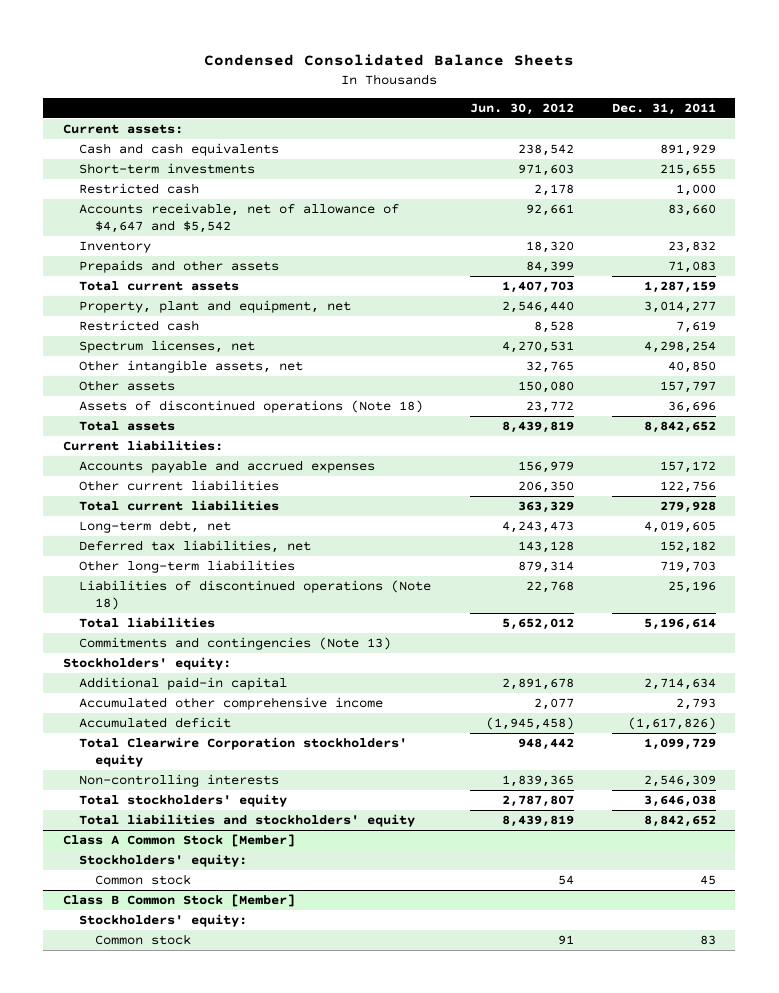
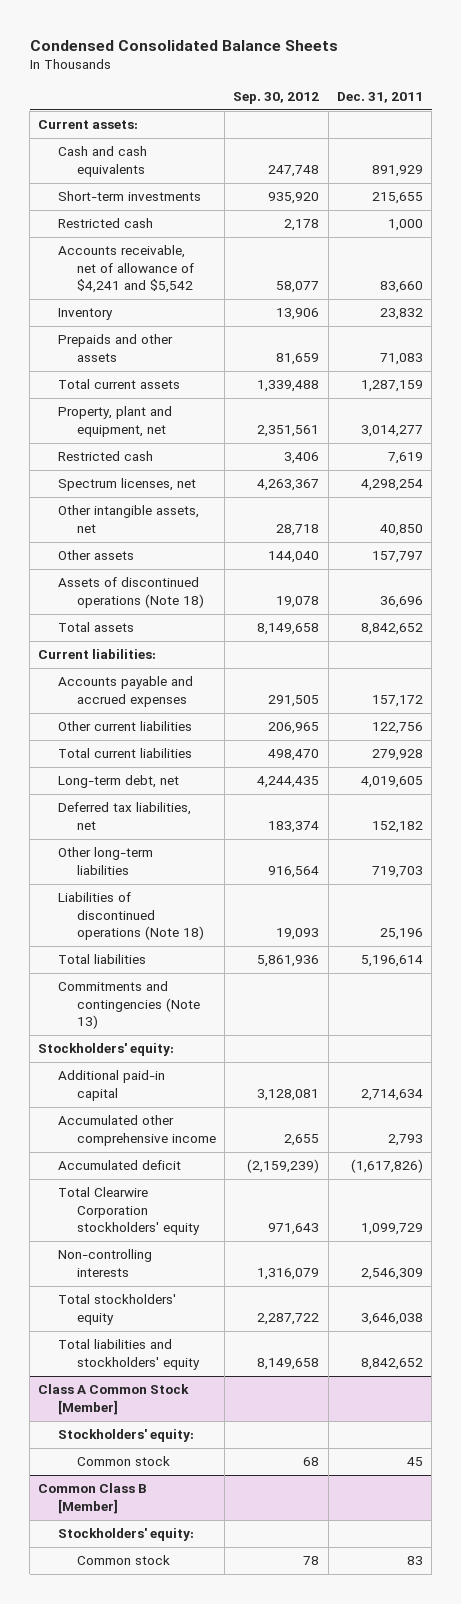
- | Jun. 30, 2012 | Dec. 31, 2011
+ | Sep. 30, 2012 | Dec. 31, 2011
- Accounts receivable, net of allowance of $4,647 and $5,542 | 92,661 | 83,660
+ Accounts receivable, net of allowance of $4,241 and $5,542 | 58,077 | 83,660
- Class B Common Stock [Member]
+ Common Class B [Member]

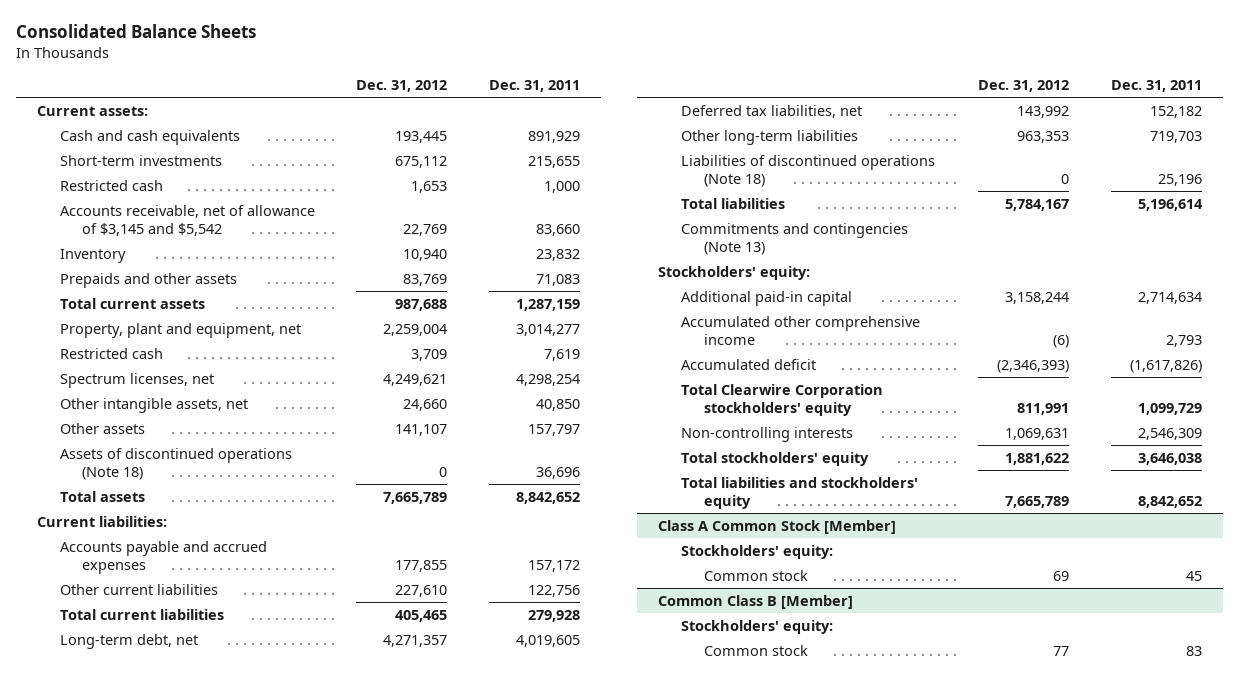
- Condensed Consolidated Balance Sheets
+ Consolidated Balance Sheets
- | Sep. 30, 2012 | Dec. 31, 2011
+ | Dec. 31, 2012 | Dec. 31, 2011
- Accounts receivable, net of allowance of $4,241 and $5,542 | 58,077 | 83,660
+ Accounts receivable, net of allowance of $3,145 and $5,542 | 22,769 | 83,660

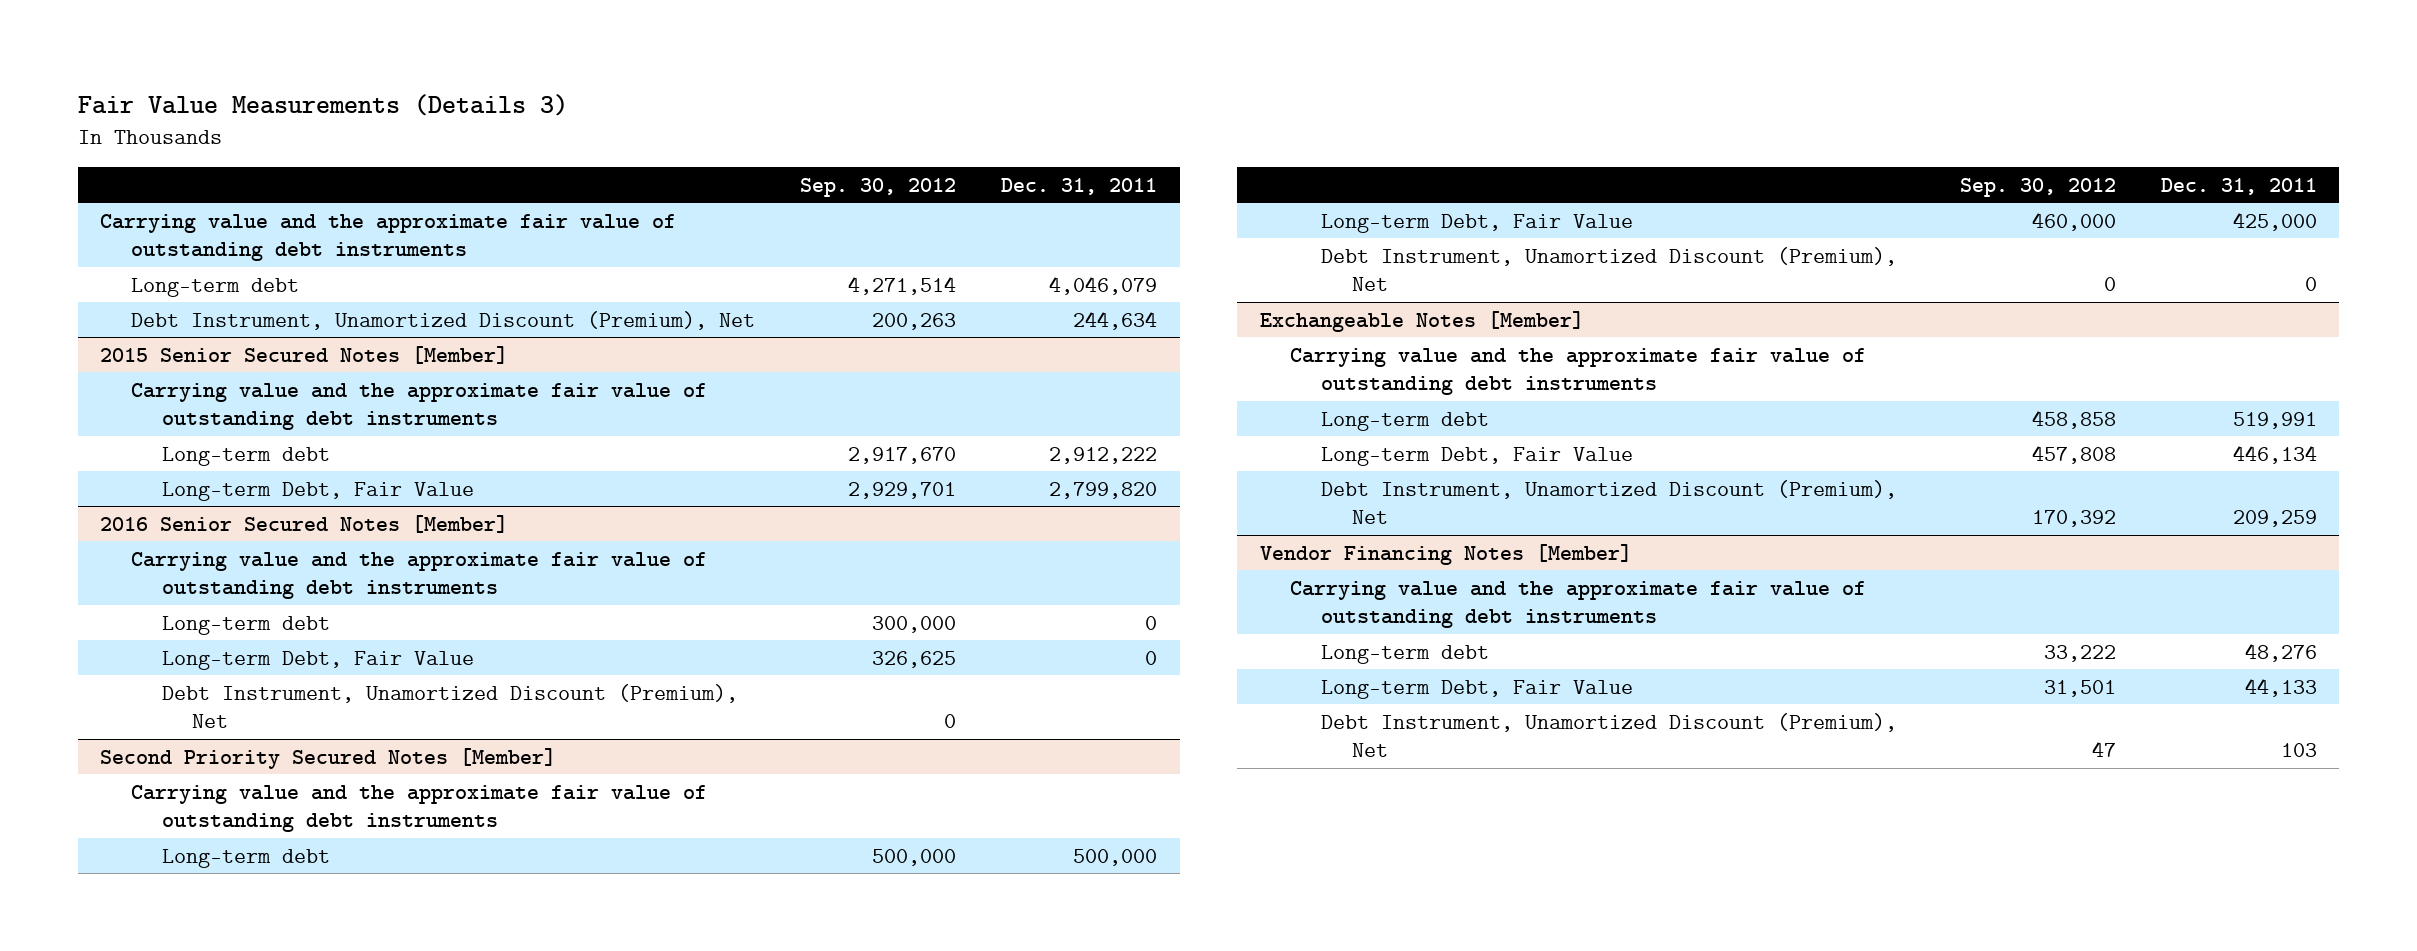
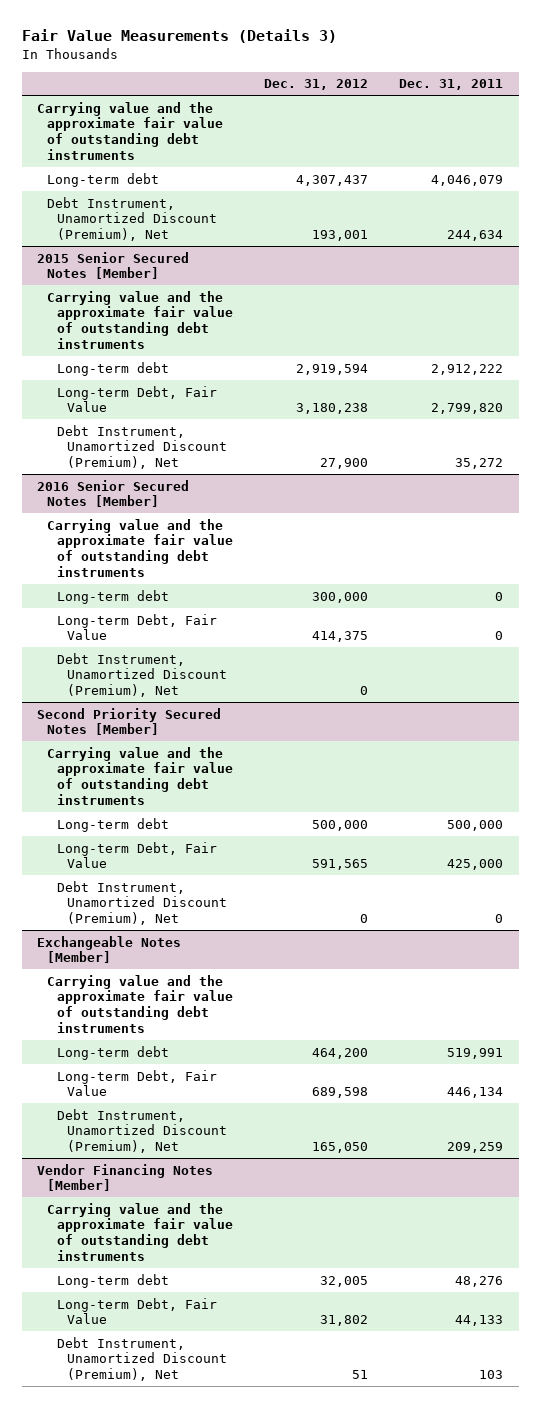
- | Sep. 30, 2012 | Dec. 31, 2011
+ | Dec. 31, 2012 | Dec. 31, 2011
@ 2015 Senior Secured Notes [Member]
+ Debt Instrument, Unamortized Discount (Premium), Net | 27,900 | 35,272

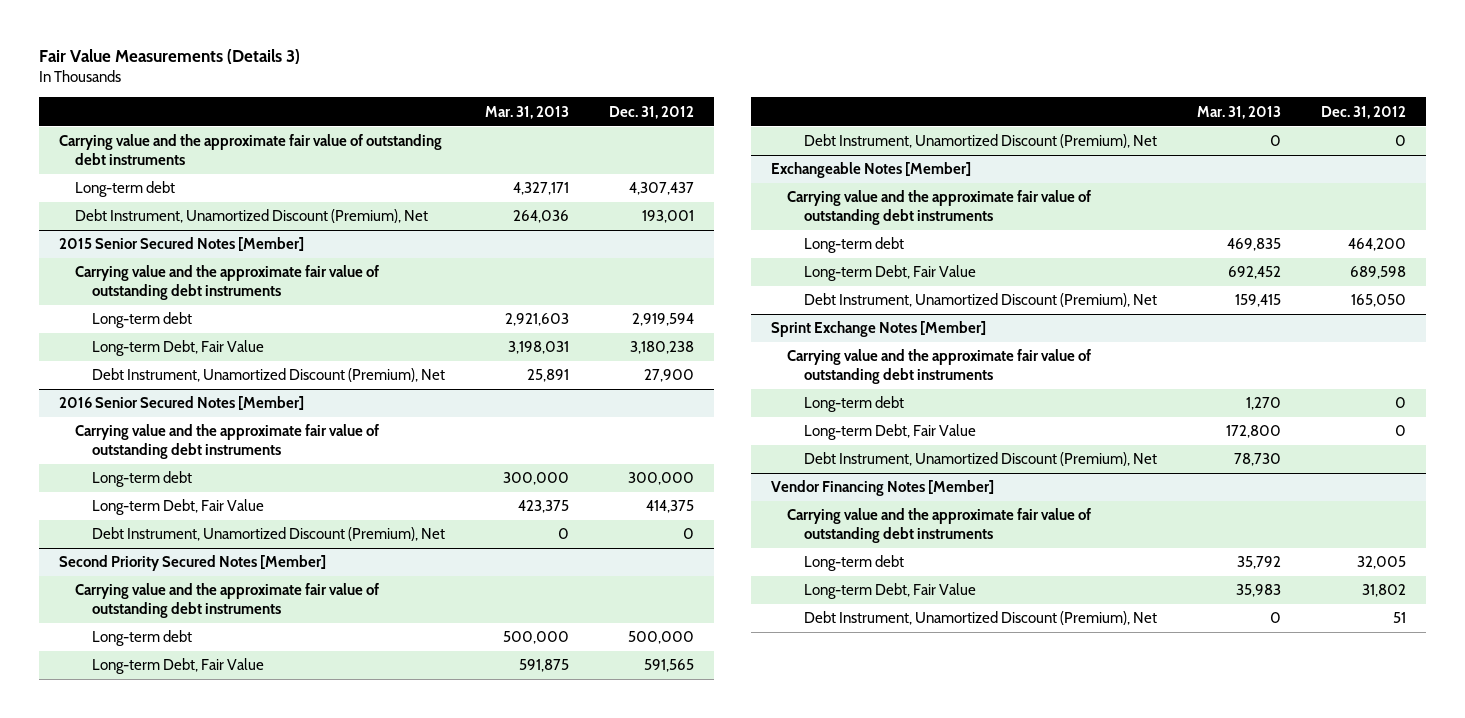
- | Dec. 31, 2012 | Dec. 31, 2011
+ | Mar. 31, 2013 | Dec. 31, 2012
+ Sprint Exchange Notes [Member]
+ Carrying value and the approximate fair value of outstanding debt instruments
+ Long-term debt | 1,270 | 0
+ Long-term Debt, Fair Value | 172,800 | 0
+ Debt Instrument, Unamortized Discount (Premium), Net | 78,730 |

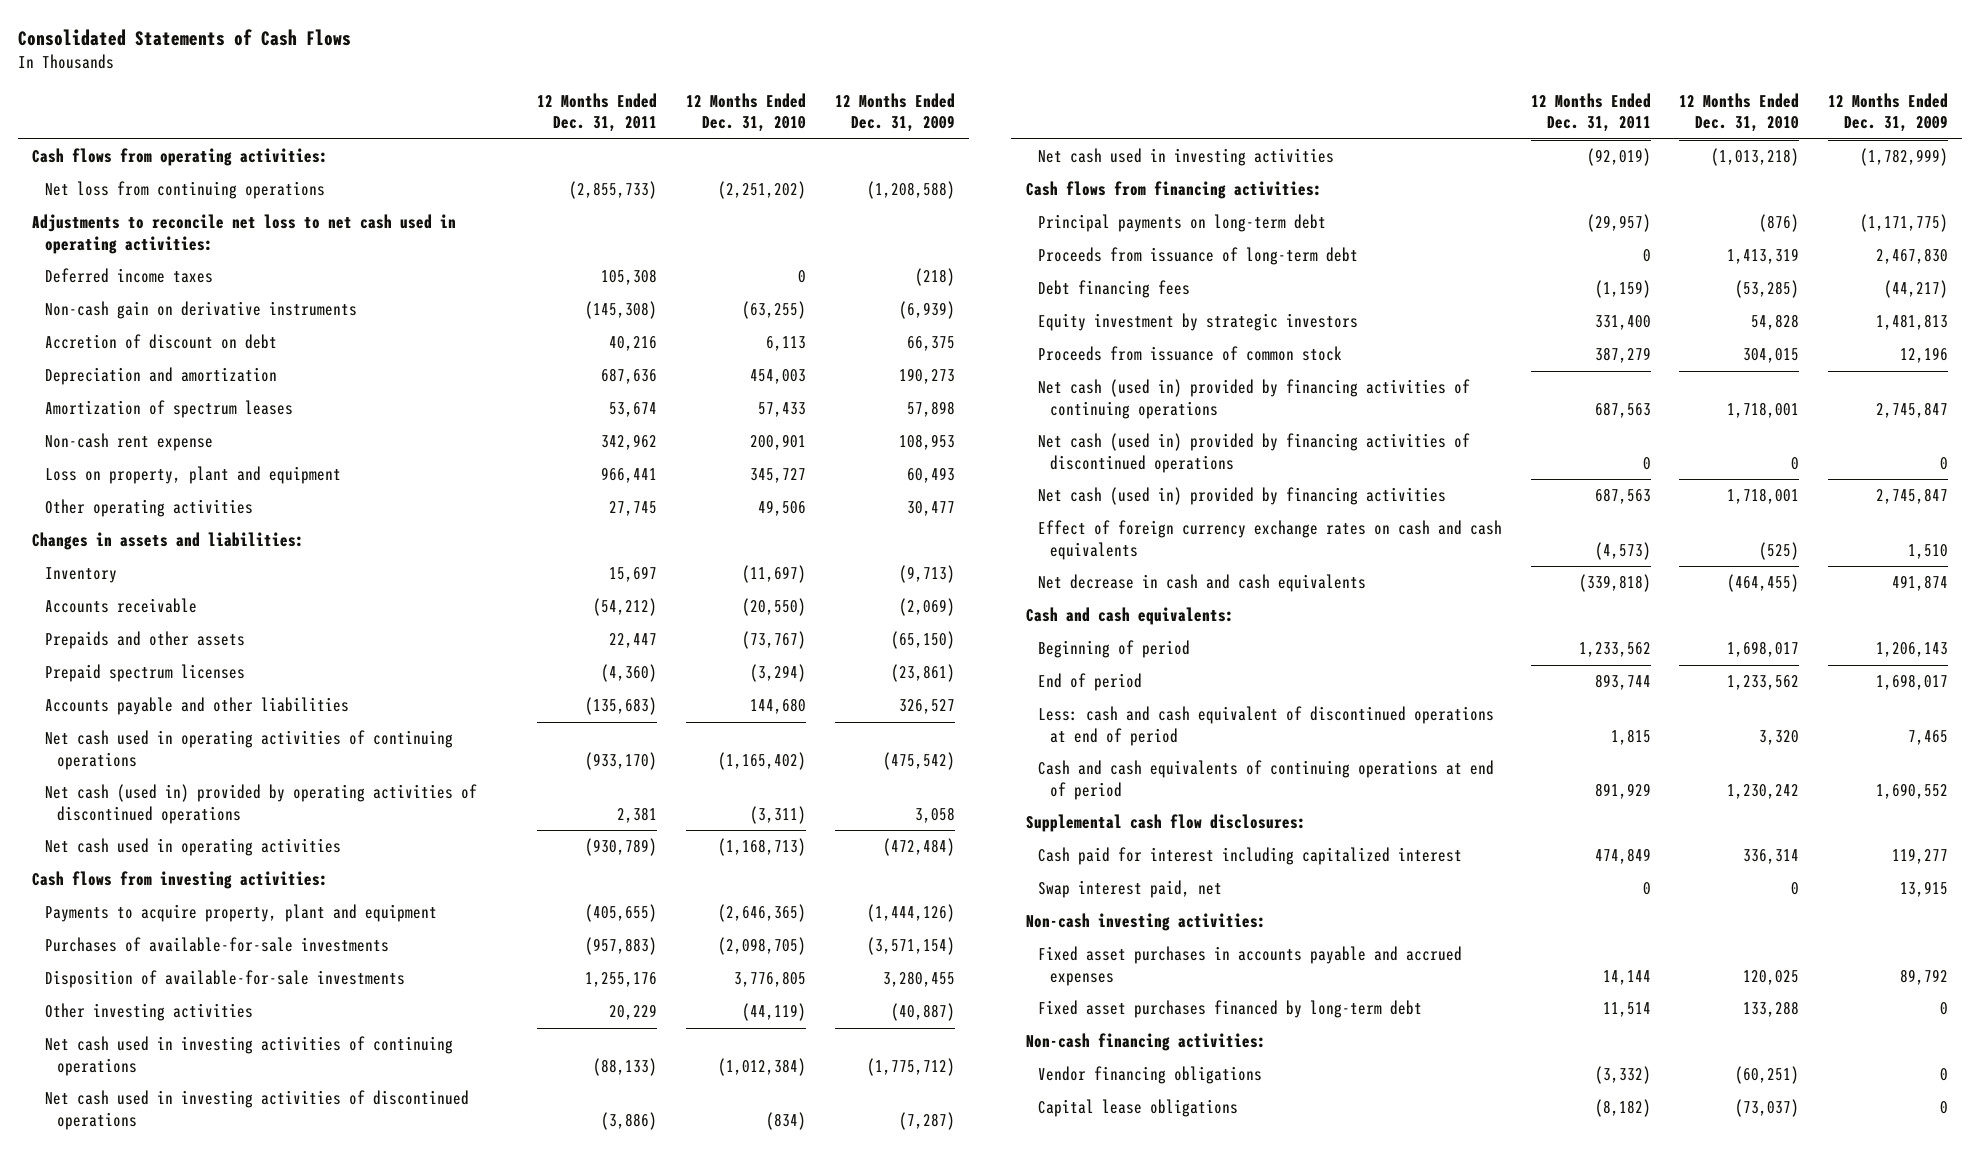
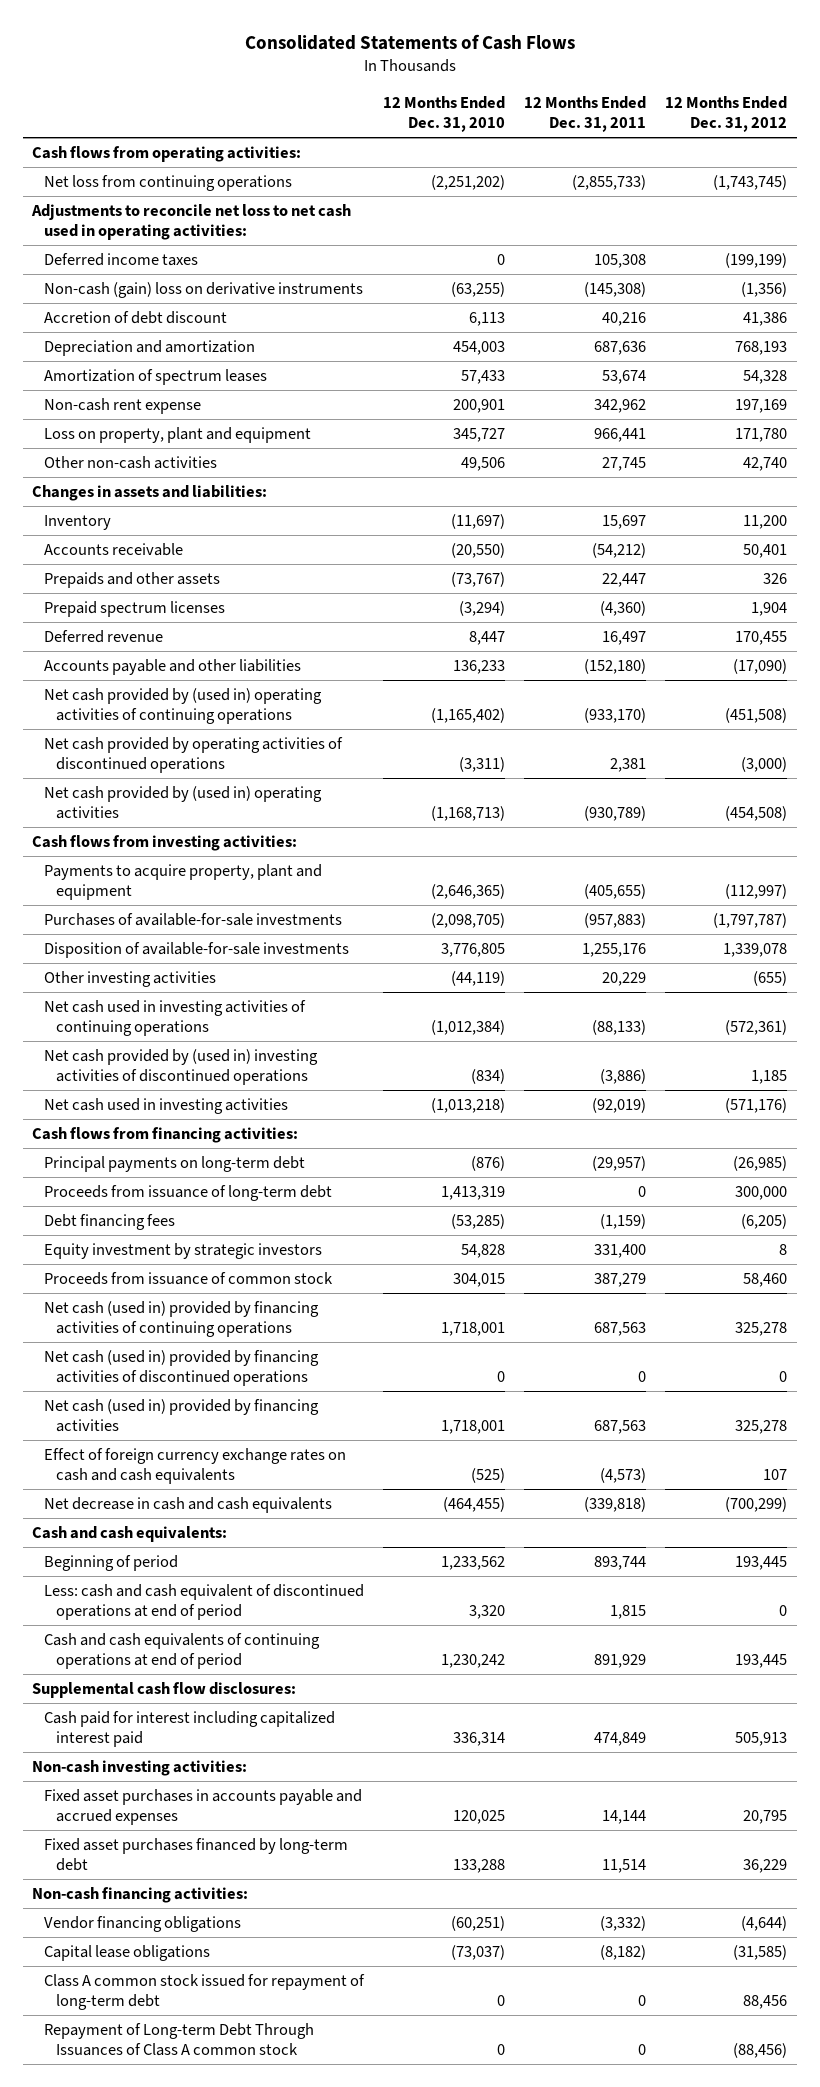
- | 12 Months Ended Dec. 31, 2011 | 12 Months Ended Dec. 31, 2010 | 12 Months Ended Dec. 31, 2009
+ | 12 Months Ended Dec. 31, 2010 | 12 Months Ended Dec. 31, 2011 | 12 Months Ended Dec. 31, 2012
- Non-cash gain on derivative instruments | (145,308) | (63,255) | (6,939)
- Accretion of discount on debt | 40,216 | 6,113 | 66,375
+ Non-cash (gain) loss on derivative instruments | (63,255) | (145,308) | (1,356)
+ Accretion of debt discount | 6,113 | 40,216 | 41,386
- Other operating activities | 27,745 | 49,506 | 30,477
+ Other non-cash activities | 49,506 | 27,745 | 42,740
- Accounts payable and other liabilities | (135,683) | 144,680 | 326,527
- Net cash used in operating activities of continuing operations | (933,170) | (1,165,402) | (475,542)
- Net cash (used in) provided by operating activities of discontinued operations | 2,381 | (3,311) | 3,058
- Net cash used in operating activities | (930,789) | (1,168,713) | (472,484)
+ Deferred revenue | 8,447 | 16,497 | 170,455
+ Accounts payable and other liabilities | 136,233 | (152,180) | (17,090)
+ Net cash provided by (used in) operating activities of continuing operations | (1,165,402) | (933,170) | (451,508)
+ Net cash provided by operating activities of discontinued operations | (3,311) | 2,381 | (3,000)
+ Net cash provided by (used in) operating activities | (1,168,713) | (930,789) | (454,508)
- Net cash used in investing activities of discontinued operations | (3,886) | (834) | (7,287)
+ Net cash provided by (used in) investing activities of discontinued operations | (834) | (3,886) | 1,185
- Beginning of period | 1,233,562 | 1,698,017 | 1,206,143
- End of period | 893,744 | 1,233,562 | 1,698,017
+ Beginning of period | 1,233,562 | 893,744 | 193,445
- Cash paid for interest including capitalized interest | 474,849 | 336,314 | 119,277
- Swap interest paid, net | 0 | 0 | 13,915
+ Cash paid for interest including capitalized interest paid | 336,314 | 474,849 | 505,913
+ Class A common stock issued for repayment of long-term debt | 0 | 0 | 88,456
+ Repayment of Long-term Debt Through Issuances of Class A common stock | 0 | 0 | (88,456)

